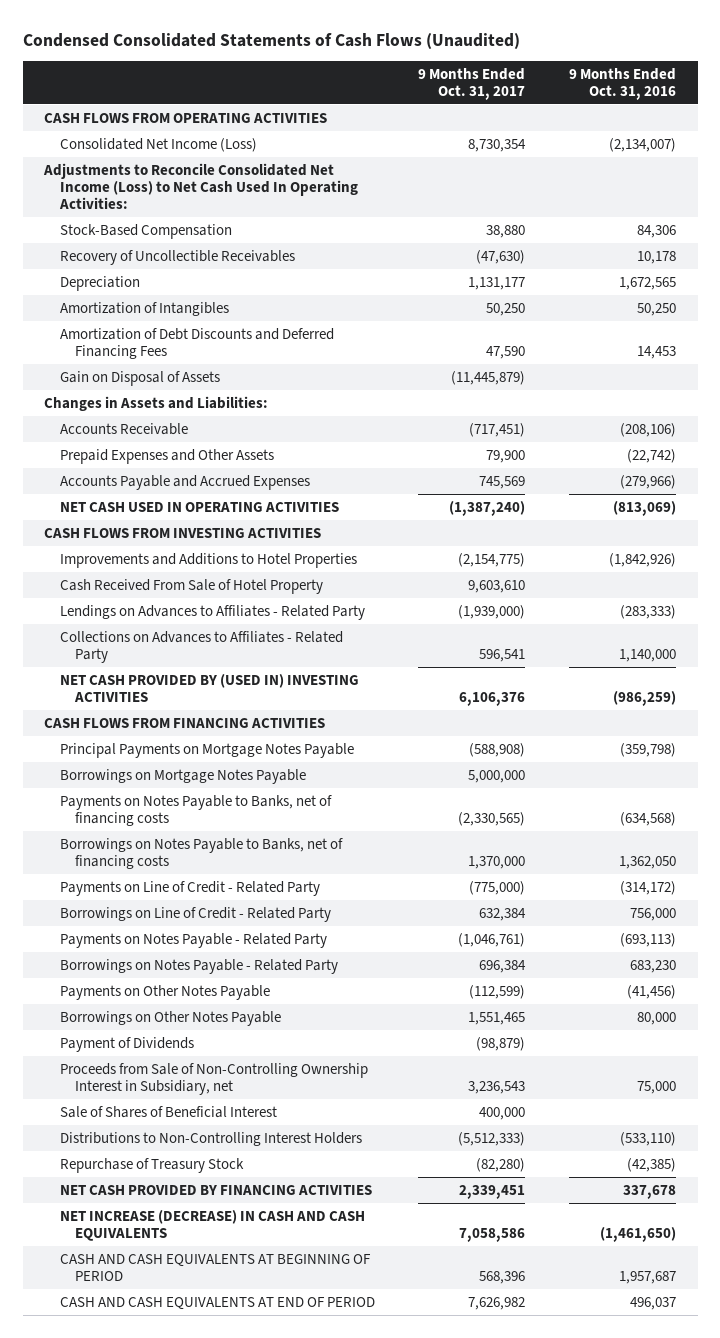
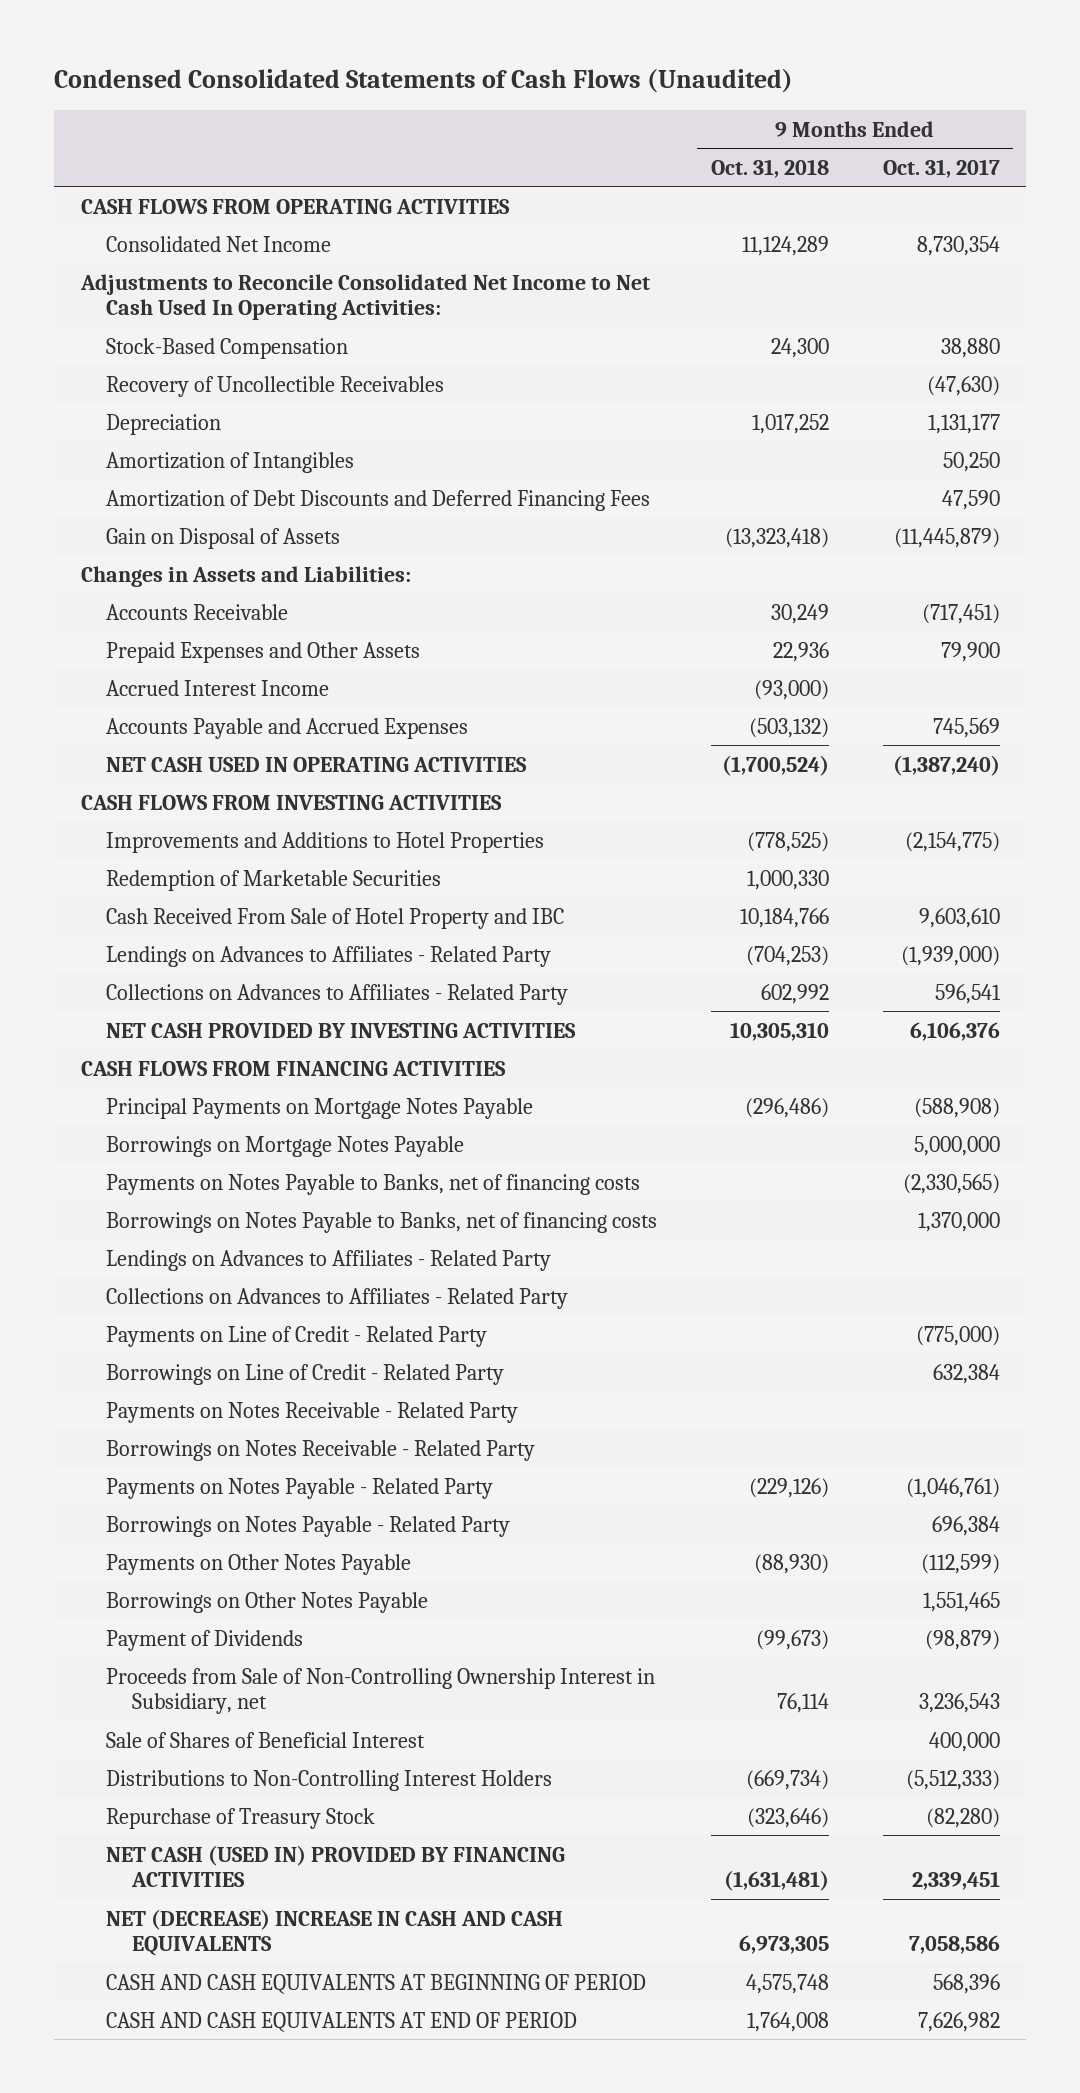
- | 9 Months Ended Oct. 31, 2017 | 9 Months Ended Oct. 31, 2016
+ | 9 Months Ended Oct. 31, 2018 | 9 Months Ended Oct. 31, 2017
- Consolidated Net Income (Loss) | 8,730,354 | (2,134,007)
- Adjustments to Reconcile Consolidated Net Income (Loss) to Net Cash Used In Operating Activities:
+ Consolidated Net Income | 11,124,289 | 8,730,354
+ Adjustments to Reconcile Consolidated Net Income to Net Cash Used In Operating Activities:
+ Accrued Interest Income | (93,000) |
- Cash Received From Sale of Hotel Property | 9,603,610 |
+ Redemption of Marketable Securities | 1,000,330 |
+ Cash Received From Sale of Hotel Property and IBC | 10,184,766 | 9,603,610
- NET CASH PROVIDED BY (USED IN) INVESTING ACTIVITIES | 6,106,376 | (986,259)
+ NET CASH PROVIDED BY INVESTING ACTIVITIES | 10,305,310 | 6,106,376
+ Lendings on Advances to Affiliates - Related Party
+ Collections on Advances to Affiliates - Related Party
+ Payments on Notes Receivable - Related Party
+ Borrowings on Notes Receivable - Related Party
- NET CASH PROVIDED BY FINANCING ACTIVITIES | 2,339,451 | 337,678
- NET INCREASE (DECREASE) IN CASH AND CASH EQUIVALENTS | 7,058,586 | (1,461,650)
+ NET CASH (USED IN) PROVIDED BY FINANCING ACTIVITIES | (1,631,481) | 2,339,451
+ NET (DECREASE) INCREASE IN CASH AND CASH EQUIVALENTS | 6,973,305 | 7,058,586

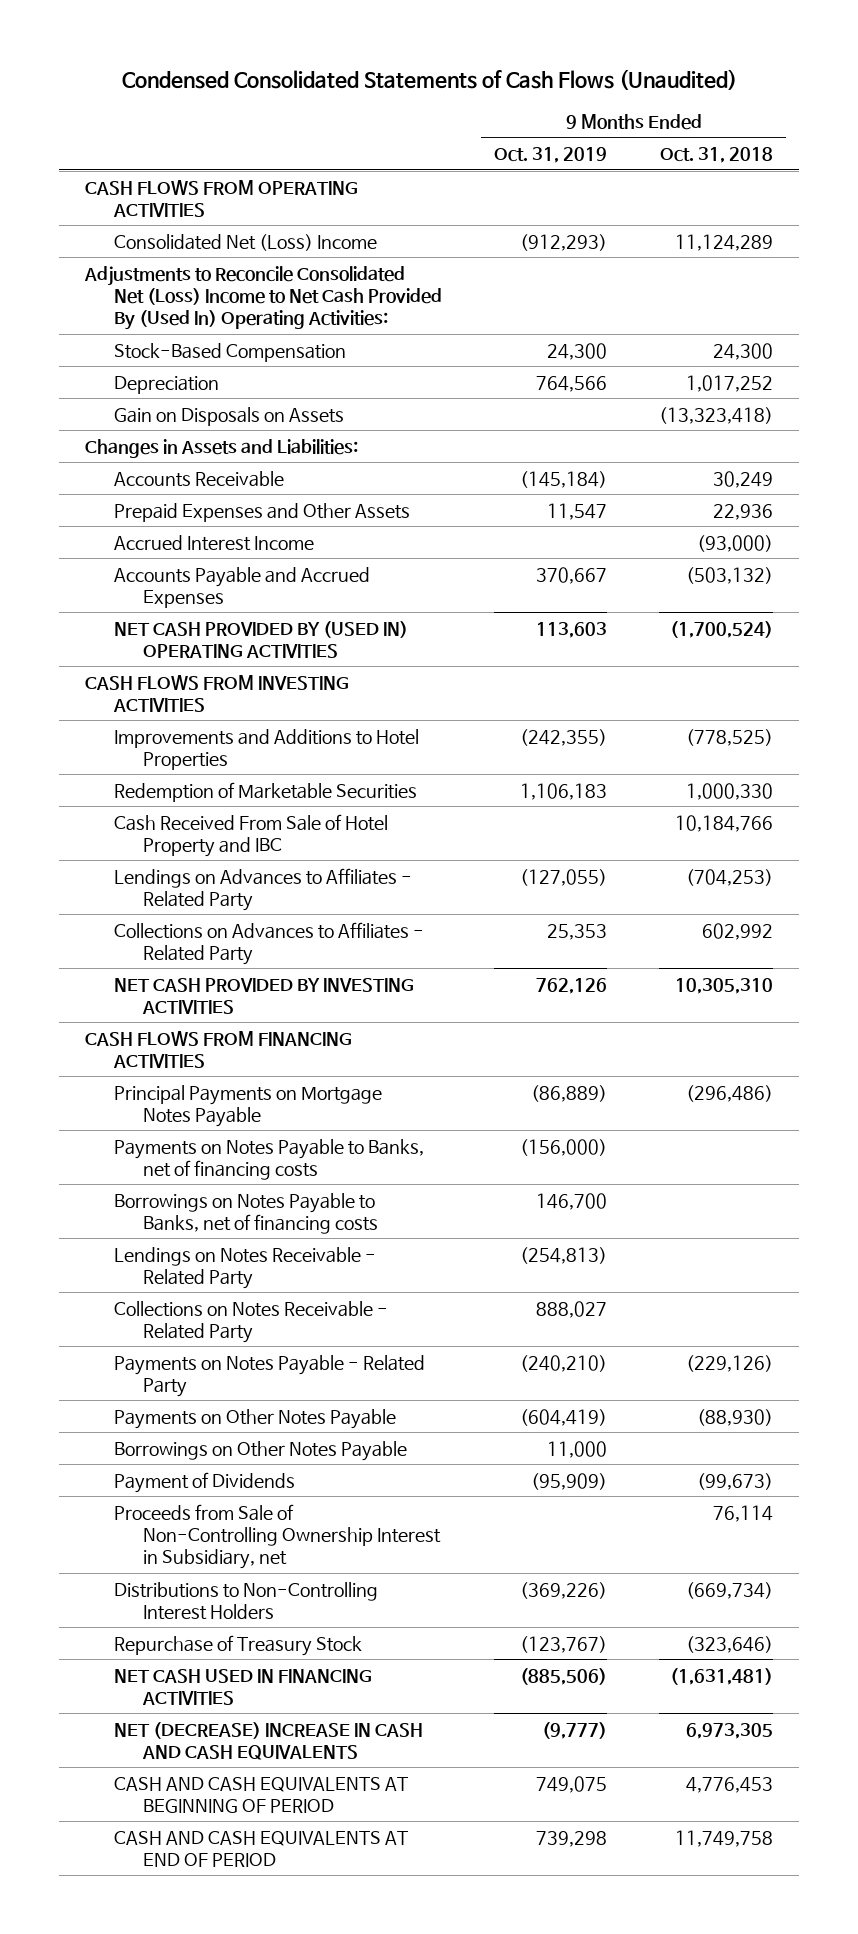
- | 9 Months Ended Oct. 31, 2018 | 9 Months Ended Oct. 31, 2017
+ | 9 Months Ended Oct. 31, 2019 | 9 Months Ended Oct. 31, 2018
- Consolidated Net Income | 11,124,289 | 8,730,354
- Adjustments to Reconcile Consolidated Net Income to Net Cash Used In Operating Activities:
+ Consolidated Net (Loss) Income | (912,293) | 11,124,289
+ Adjustments to Reconcile Consolidated Net (Loss) Income to Net Cash Provided By (Used In) Operating Activities:
- Recovery of Uncollectible Receivables | | (47,630)
- Amortization of Intangibles | | 50,250
- Amortization of Debt Discounts and Deferred Financing Fees | | 47,590
- Gain on Disposal of Assets | (13,323,418) | (11,445,879)
+ Gain on Disposals on Assets | | (13,323,418)
- NET CASH USED IN OPERATING ACTIVITIES | (1,700,524) | (1,387,240)
+ NET CASH PROVIDED BY (USED IN) OPERATING ACTIVITIES | 113,603 | (1,700,524)
- Borrowings on Mortgage Notes Payable | | 5,000,000
- Lendings on Advances to Affiliates - Related Party
- Collections on Advances to Affiliates - Related Party
- Payments on Line of Credit - Related Party | | (775,000)
- Borrowings on Line of Credit - Related Party | | 632,384
- Payments on Notes Receivable - Related Party
- Borrowings on Notes Receivable - Related Party
+ Lendings on Notes Receivable - Related Party | (254,813) |
+ Collections on Notes Receivable - Related Party | 888,027 |
- Borrowings on Notes Payable - Related Party | | 696,384
- Sale of Shares of Beneficial Interest | | 400,000
- NET CASH (USED IN) PROVIDED BY FINANCING ACTIVITIES | (1,631,481) | 2,339,451
+ NET CASH USED IN FINANCING ACTIVITIES | (885,506) | (1,631,481)
- CASH AND CASH EQUIVALENTS AT BEGINNING OF PERIOD | 4,575,748 | 568,396
- CASH AND CASH EQUIVALENTS AT END OF PERIOD | 1,764,008 | 7,626,982
+ CASH AND CASH EQUIVALENTS AT BEGINNING OF PERIOD | 749,075 | 4,776,453
+ CASH AND CASH EQUIVALENTS AT END OF PERIOD | 739,298 | 11,749,758

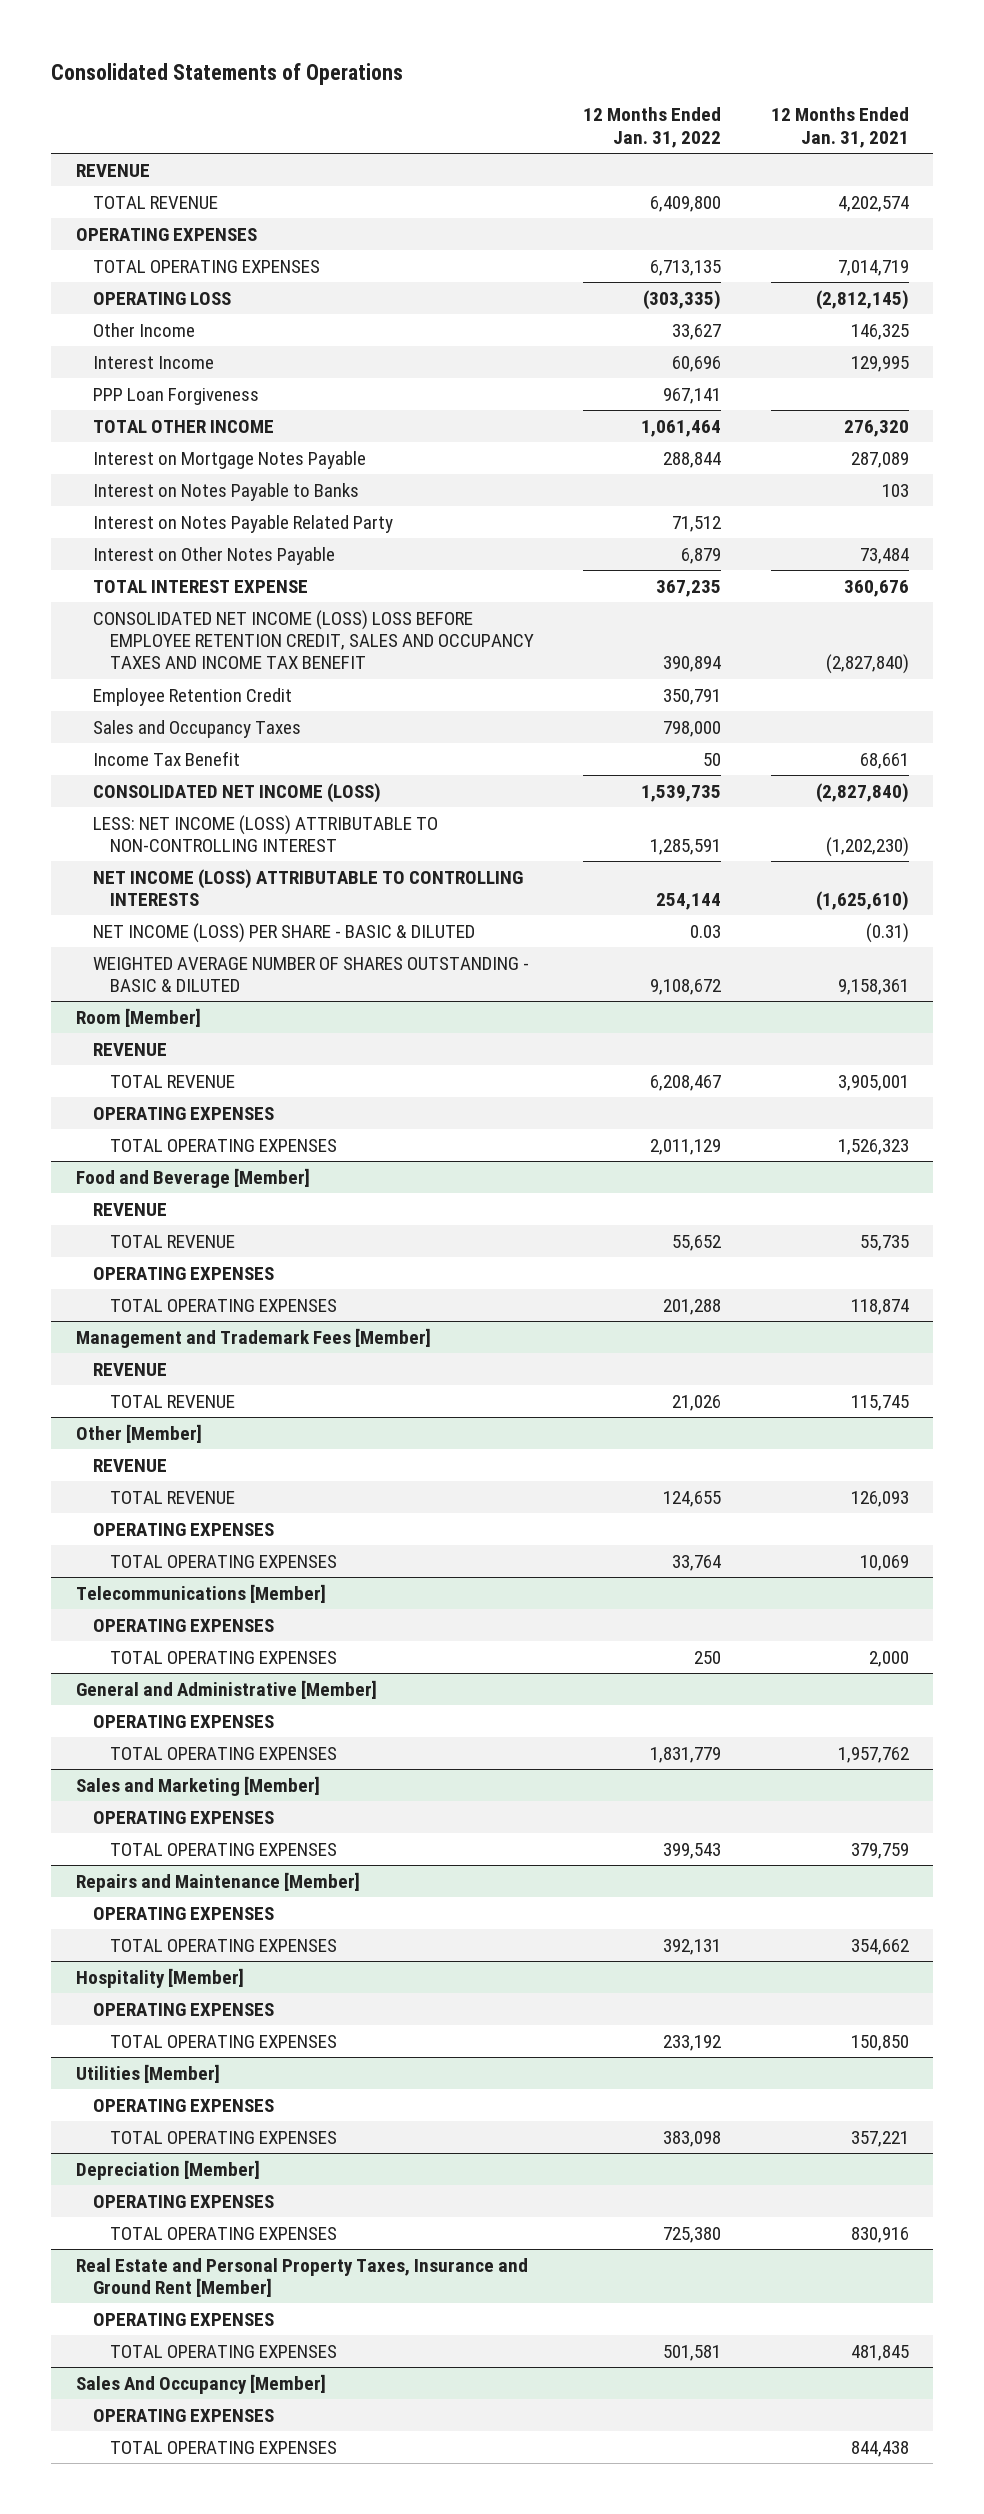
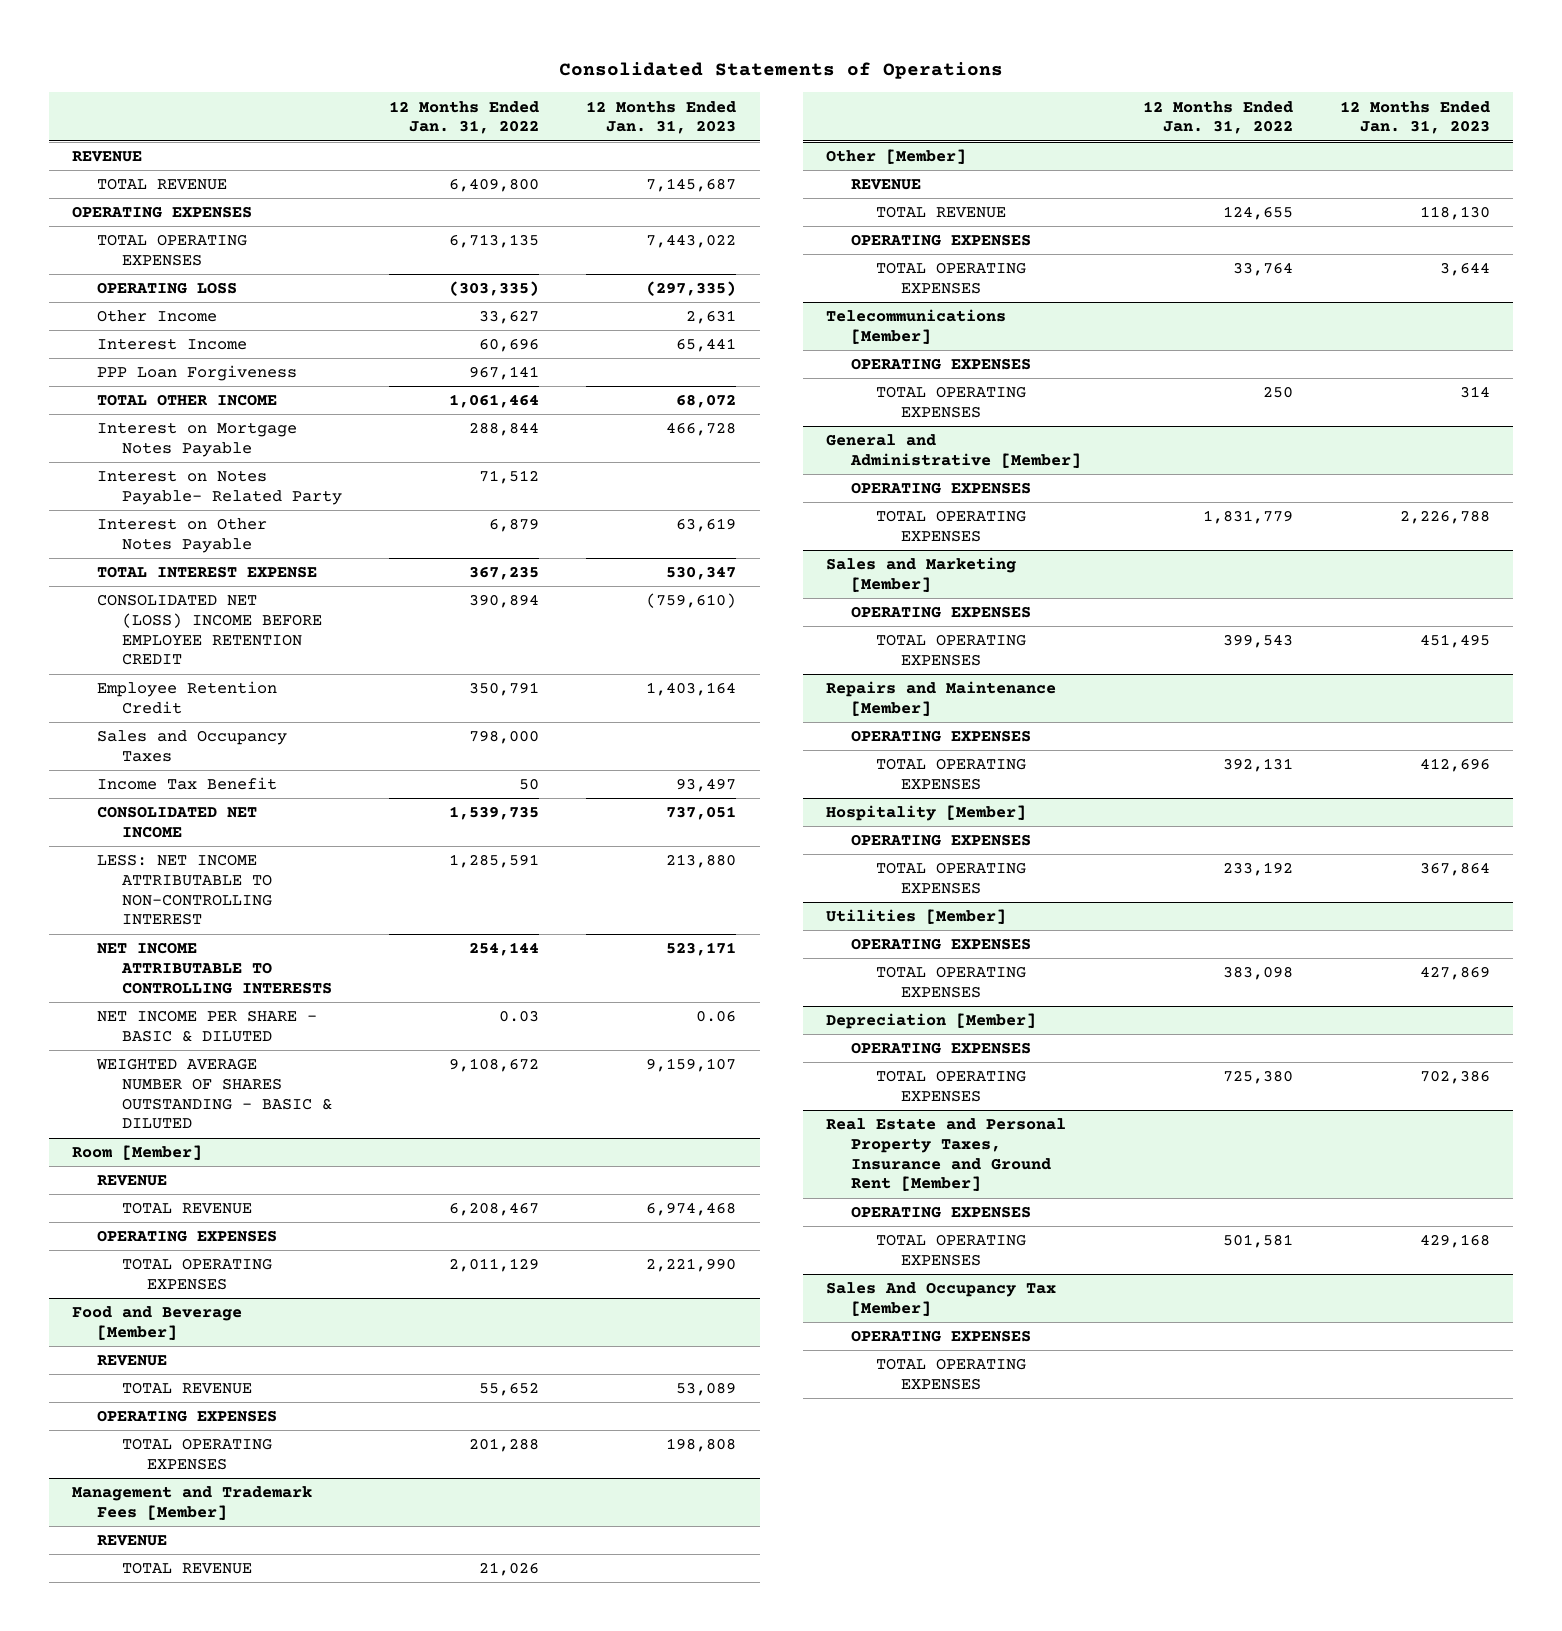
- | 12 Months Ended Jan. 31, 2022 | 12 Months Ended Jan. 31, 2021
+ | 12 Months Ended Jan. 31, 2022 | 12 Months Ended Jan. 31, 2023
- Interest on Notes Payable to Banks | | 103
- Interest on Notes Payable Related Party | 71,512 |
+ Interest on Notes Payable- Related Party | 71,512 |
- CONSOLIDATED NET INCOME (LOSS) LOSS BEFORE EMPLOYEE RETENTION CREDIT, SALES AND OCCUPANCY TAXES AND INCOME TAX BENEFIT | 390,894 | (2,827,840)
+ CONSOLIDATED NET (LOSS) INCOME BEFORE EMPLOYEE RETENTION CREDIT | 390,894 | (759,610)
- CONSOLIDATED NET INCOME (LOSS) | 1,539,735 | (2,827,840)
- LESS: NET INCOME (LOSS) ATTRIBUTABLE TO NON-CONTROLLING INTEREST | 1,285,591 | (1,202,230)
- NET INCOME (LOSS) ATTRIBUTABLE TO CONTROLLING INTERESTS | 254,144 | (1,625,610)
- NET INCOME (LOSS) PER SHARE - BASIC & DILUTED | 0.03 | (0.31)
+ CONSOLIDATED NET INCOME | 1,539,735 | 737,051
+ LESS: NET INCOME ATTRIBUTABLE TO NON-CONTROLLING INTEREST | 1,285,591 | 213,880
+ NET INCOME ATTRIBUTABLE TO CONTROLLING INTERESTS | 254,144 | 523,171
+ NET INCOME PER SHARE - BASIC & DILUTED | 0.03 | 0.06
- Sales And Occupancy [Member]
+ Sales And Occupancy Tax [Member]

